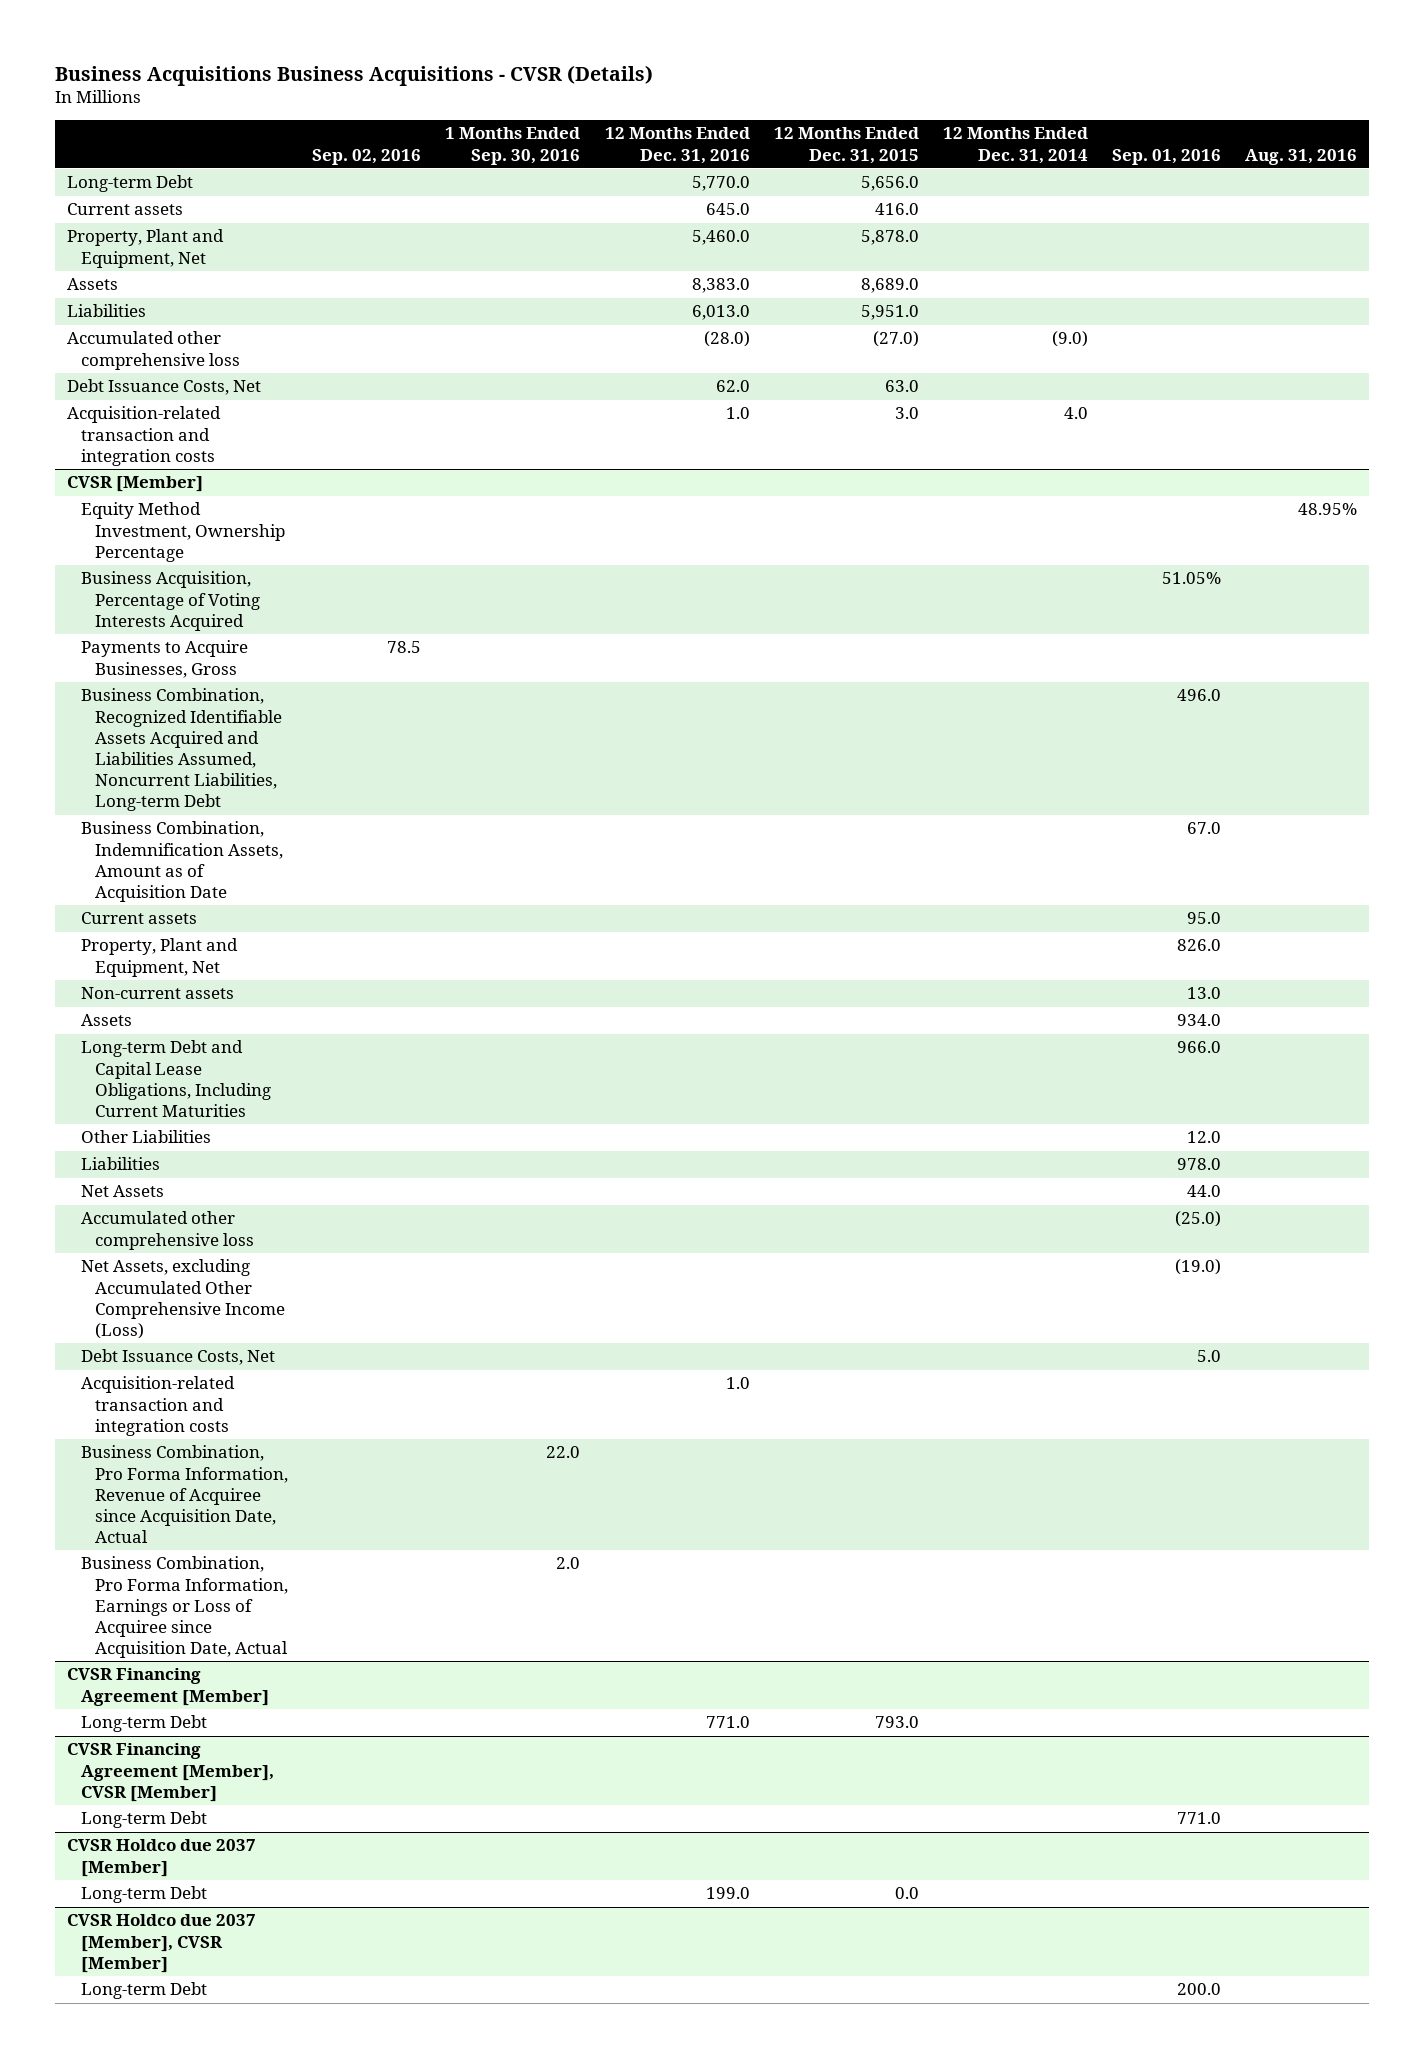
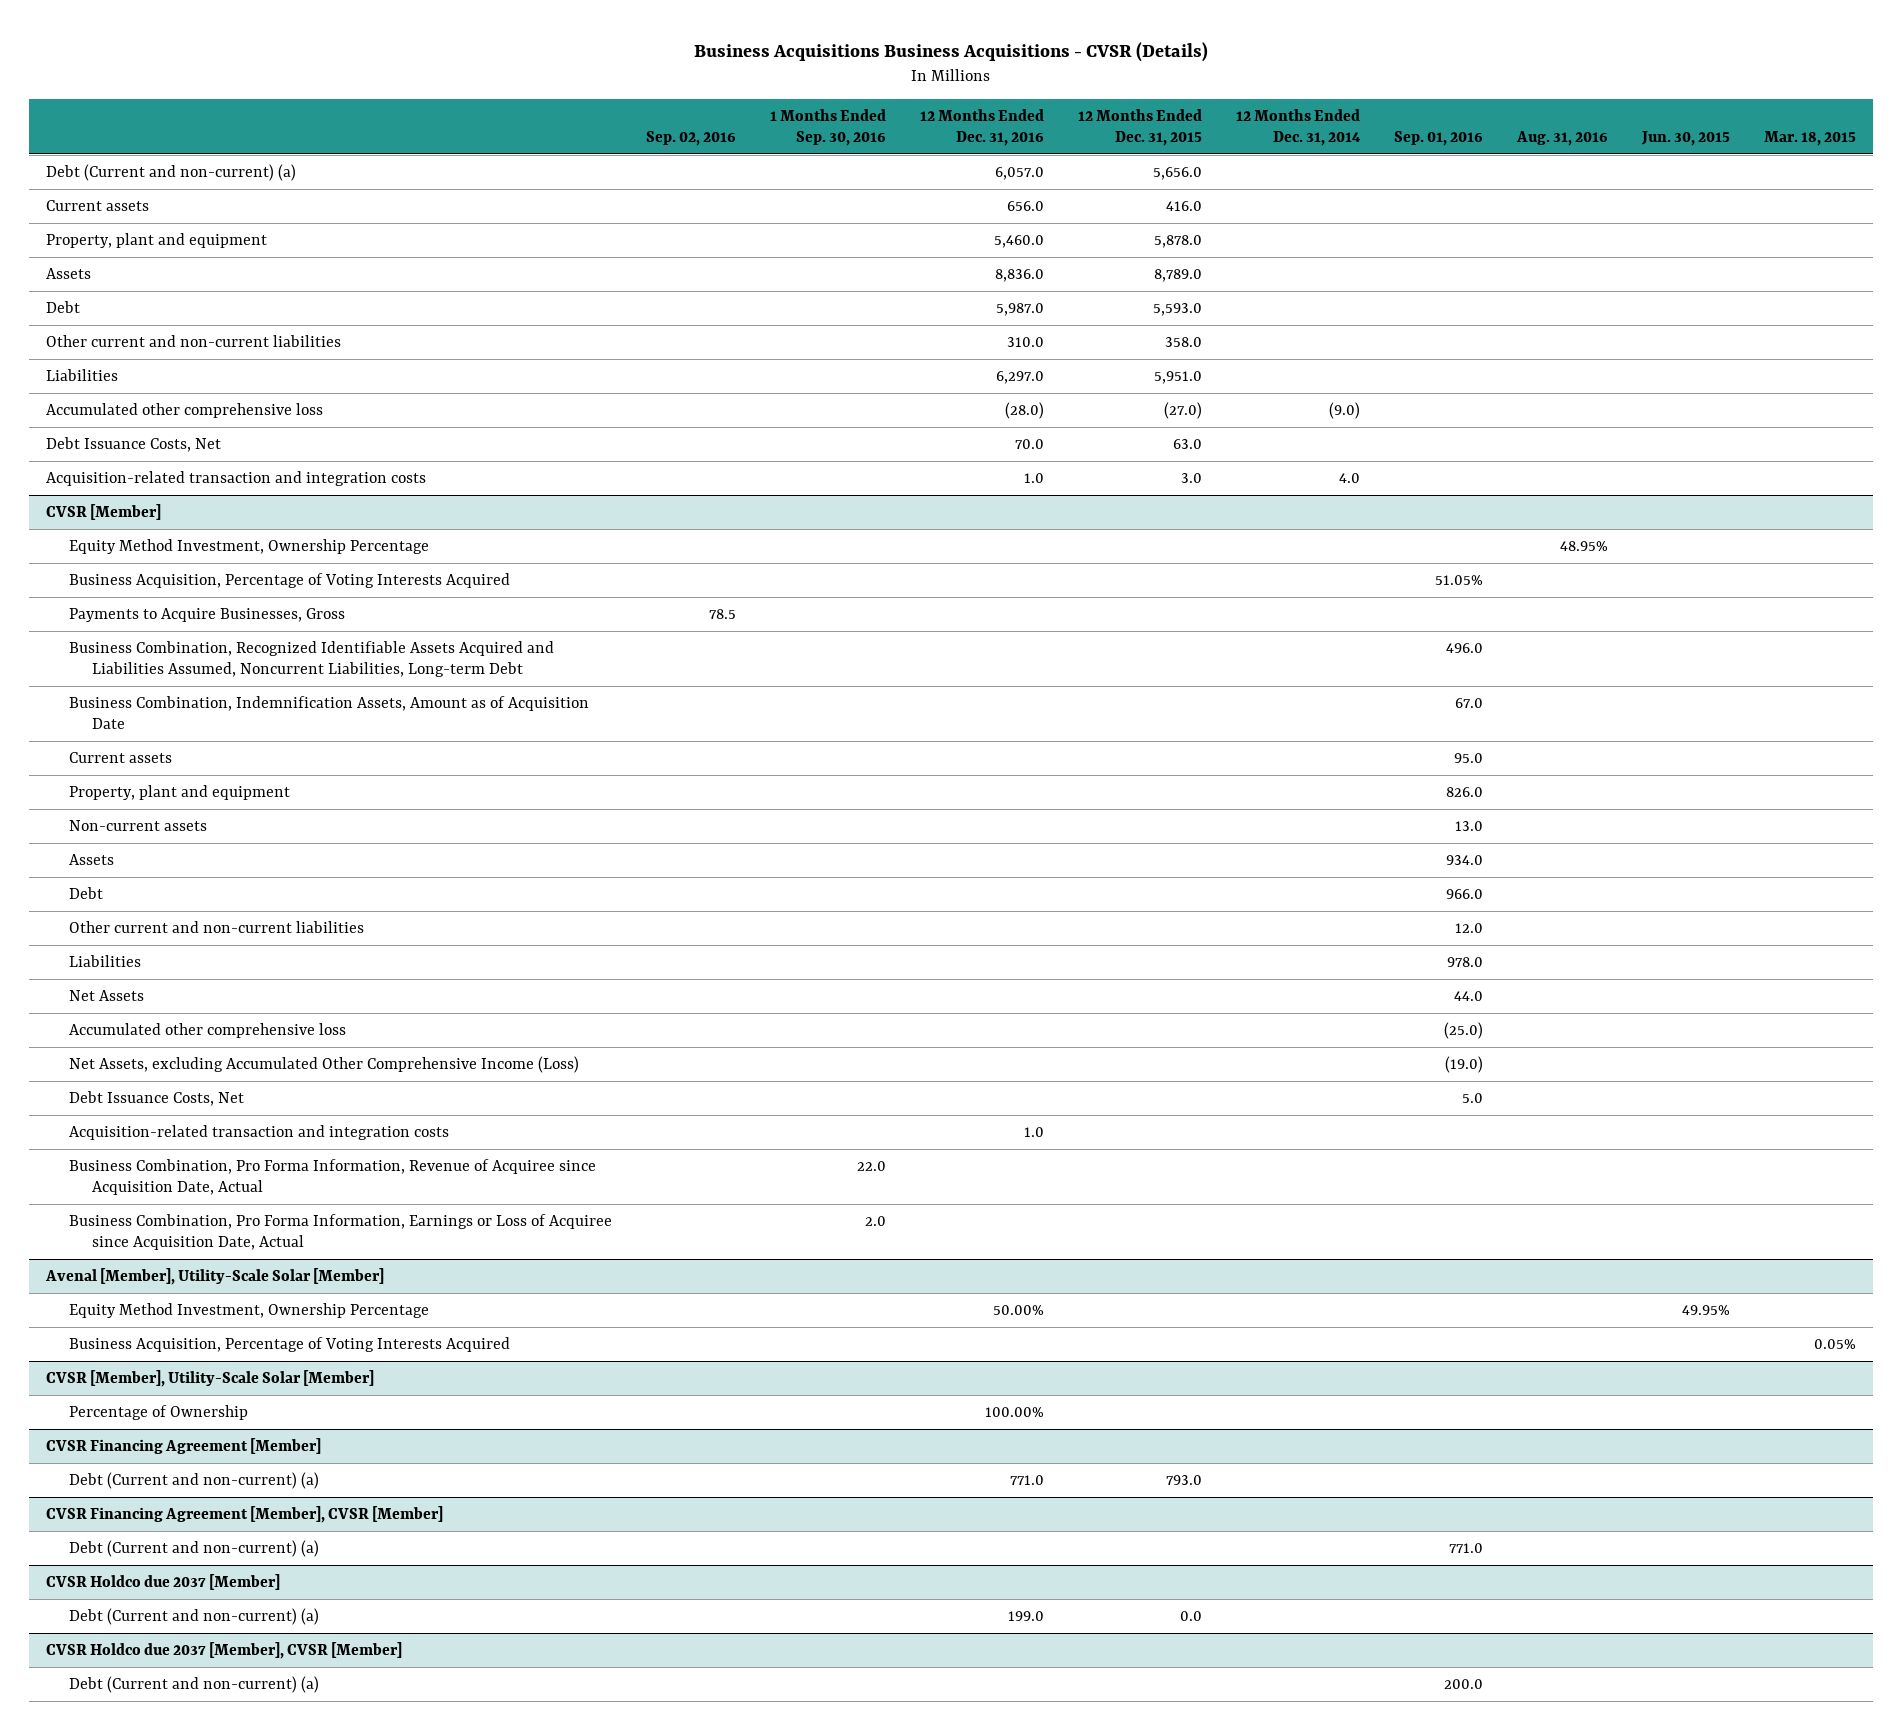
- | Sep. 02, 2016 | 1 Months Ended Sep. 30, 2016 | 12 Months Ended Dec. 31, 2016 | 12 Months Ended Dec. 31, 2015 | 12 Months Ended Dec. 31, 2014 | Sep. 01, 2016 | Aug. 31, 2016
+ | Sep. 02, 2016 | 1 Months Ended Sep. 30, 2016 | 12 Months Ended Dec. 31, 2016 | 12 Months Ended Dec. 31, 2015 | 12 Months Ended Dec. 31, 2014 | Sep. 01, 2016 | Aug. 31, 2016 | Jun. 30, 2015 | Mar. 18, 2015
- Long-term Debt | | | 5,770.0 | 5,656.0 | | |
- Current assets | | | 645.0 | 416.0 | | |
- Property, Plant and Equipment, Net | | | 5,460.0 | 5,878.0 | | |
- Assets | | | 8,383.0 | 8,689.0 | | |
- Liabilities | | | 6,013.0 | 5,951.0 | | |
+ Debt (Current and non-current) (a) | | | 6,057.0 | 5,656.0 | | | | |
+ Current assets | | | 656.0 | 416.0 | | | | |
+ Property, plant and equipment | | | 5,460.0 | 5,878.0 | | | | |
+ Assets | | | 8,836.0 | 8,789.0 | | | | |
+ Debt | | | 5,987.0 | 5,593.0 | | | | |
+ Other current and non-current liabilities | | | 310.0 | 358.0 | | | | |
+ Liabilities | | | 6,297.0 | 5,951.0 | | | | |
- Debt Issuance Costs, Net | | | 62.0 | 63.0 | | |
+ Debt Issuance Costs, Net | | | 70.0 | 63.0 | | | | |
@ CVSR [Member]
- Property, Plant and Equipment, Net | | | | | | 826.0 |
+ Property, plant and equipment | | | | | | 826.0 | | |
- Long-term Debt and Capital Lease Obligations, Including Current Maturities | | | | | | 966.0 |
- Other Liabilities | | | | | | 12.0 |
+ Debt | | | | | | 966.0 | | |
+ Other current and non-current liabilities | | | | | | 12.0 | | |
+ Avenal [Member], Utility-Scale Solar [Member]
+ Equity Method Investment, Ownership Percentage | | | 50.00% | | | | | 49.95% |
+ Business Acquisition, Percentage of Voting Interests Acquired | | | | | | | | | 0.05%
+ CVSR [Member], Utility-Scale Solar [Member]
+ Percentage of Ownership | | | 100.00% | | | | | |
@ CVSR Financing Agreement [Member]
- Long-term Debt | | | 771.0 | 793.0 | | |
+ Debt (Current and non-current) (a) | | | 771.0 | 793.0 | | | | |
@ CVSR Financing Agreement [Member], CVSR [Member]
- Long-term Debt | | | | | | 771.0 |
+ Debt (Current and non-current) (a) | | | | | | 771.0 | | |
@ CVSR Holdco due 2037 [Member]
- Long-term Debt | | | 199.0 | 0.0 | | |
+ Debt (Current and non-current) (a) | | | 199.0 | 0.0 | | | | |
@ CVSR Holdco due 2037 [Member], CVSR [Member]
- Long-term Debt | | | | | | 200.0 |
+ Debt (Current and non-current) (a) | | | | | | 200.0 | | |

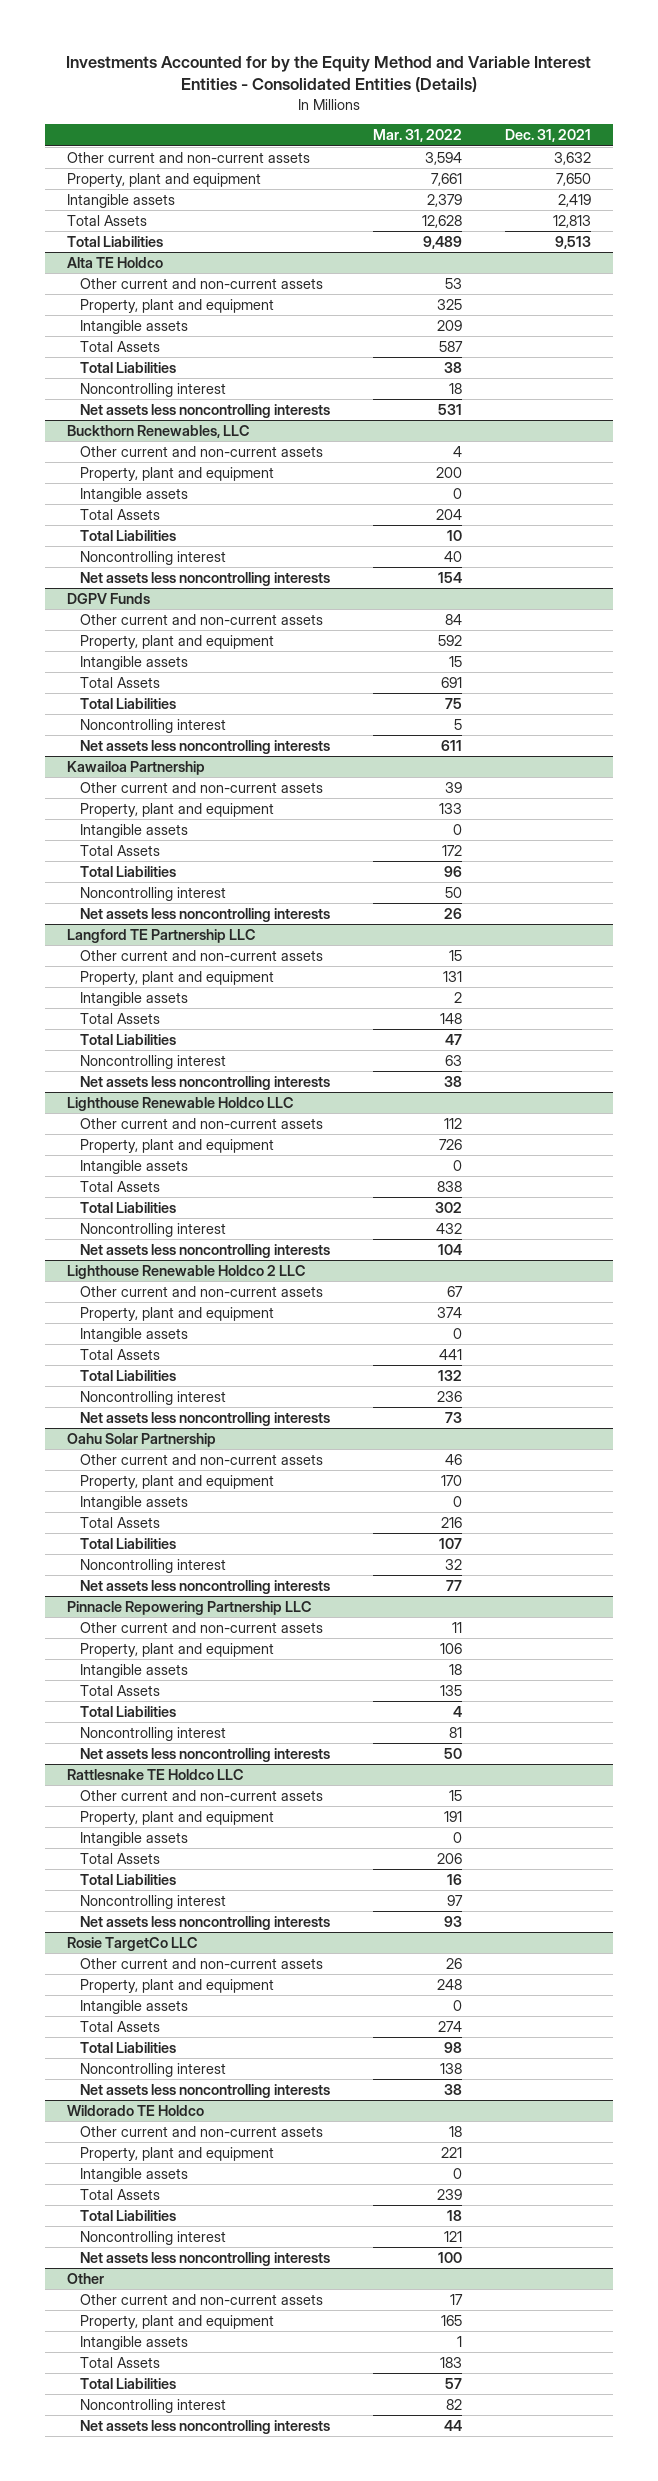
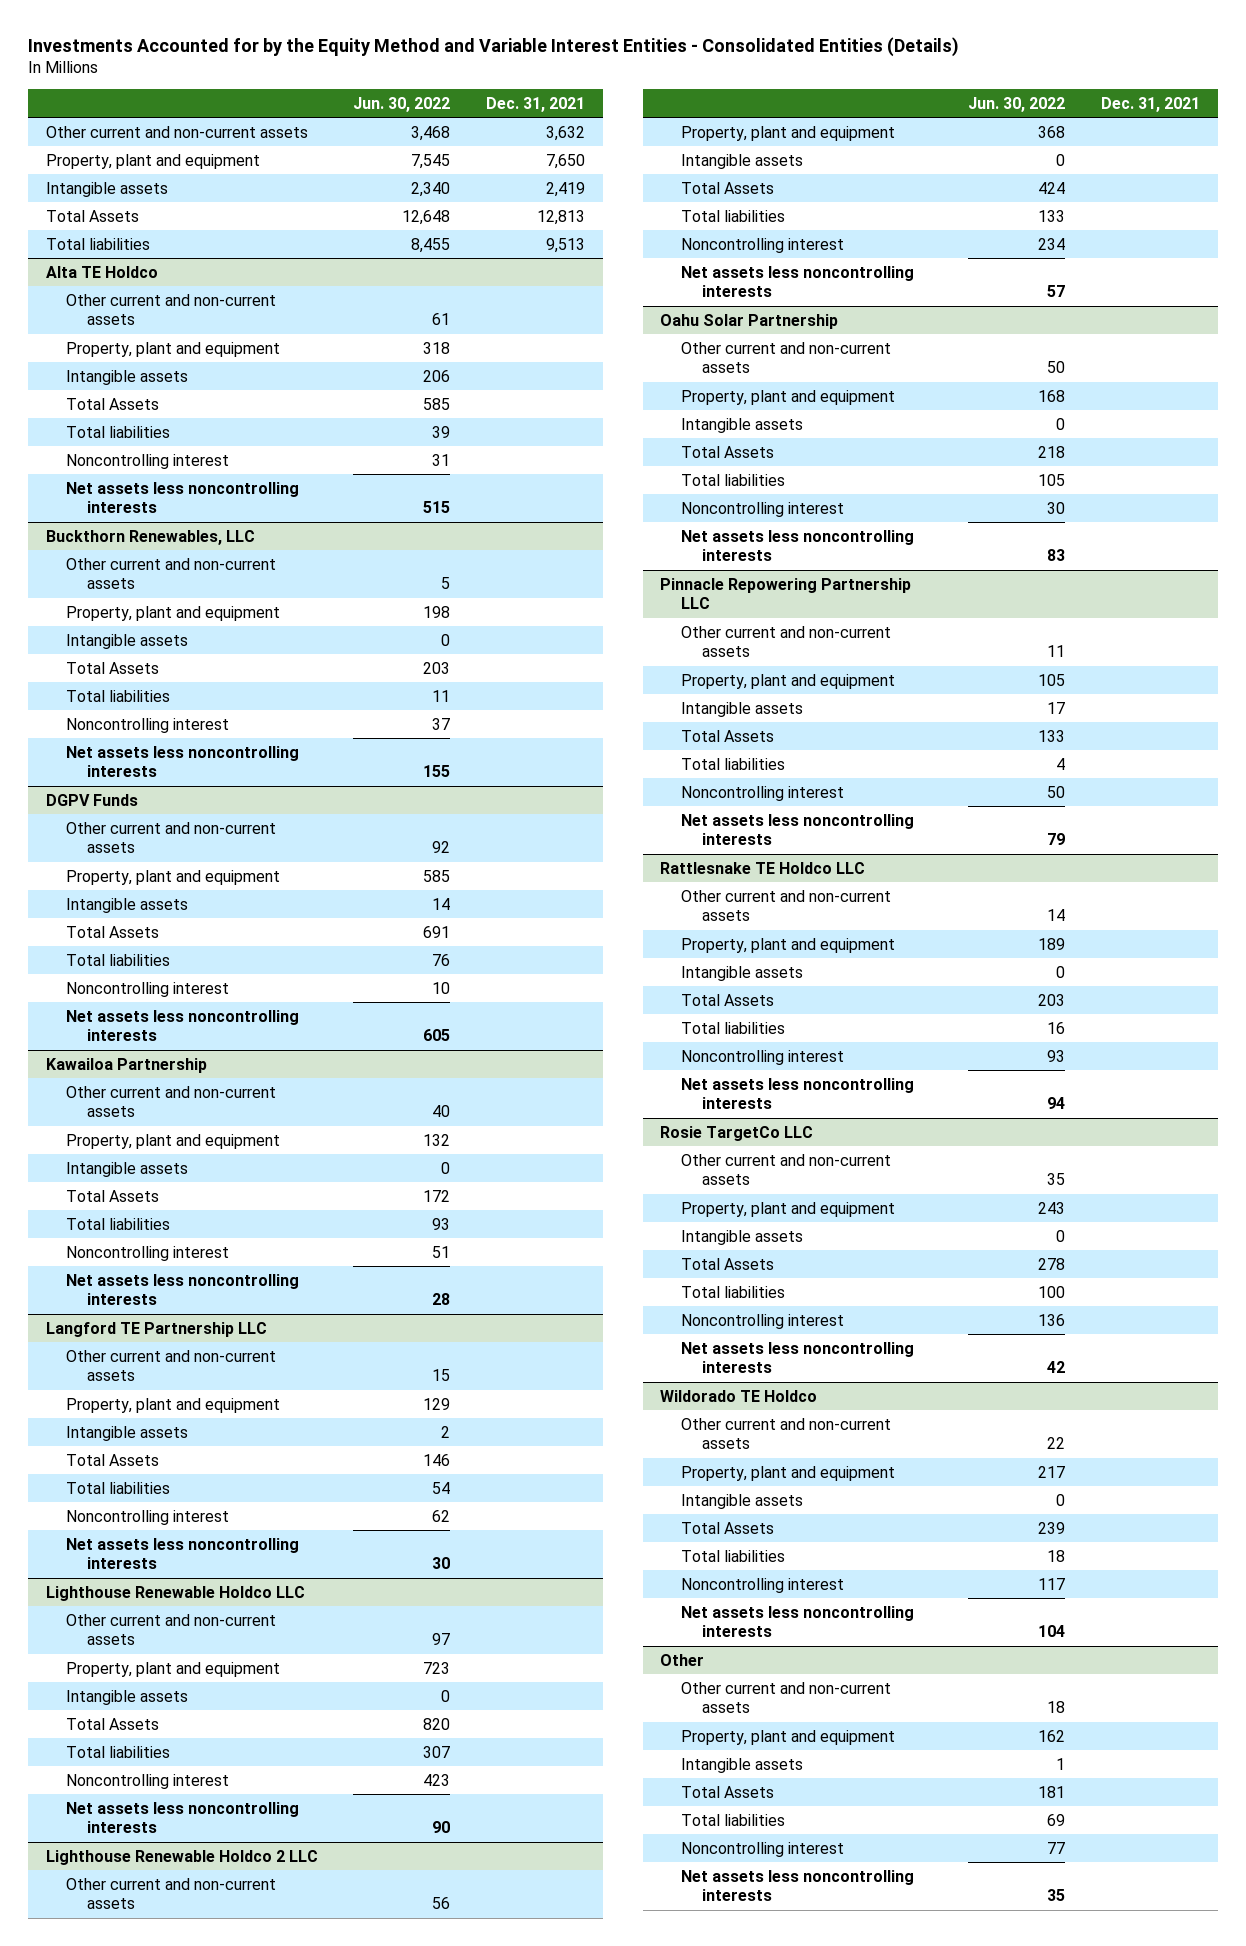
- | Mar. 31, 2022 | Dec. 31, 2021
+ | Jun. 30, 2022 | Dec. 31, 2021
- Total Liabilities | 9,489 | 9,513
+ Total liabilities | 8,455 | 9,513
@ Alta TE Holdco
- Total Liabilities | 38 |
+ Total liabilities | 39 |
@ Buckthorn Renewables, LLC
- Total Liabilities | 10 |
+ Total liabilities | 11 |
@ DGPV Funds
- Total Liabilities | 75 |
+ Total liabilities | 76 |
@ Kawailoa Partnership
- Total Liabilities | 96 |
+ Total liabilities | 93 |
@ Langford TE Partnership LLC
- Total Liabilities | 47 |
+ Total liabilities | 54 |
@ Lighthouse Renewable Holdco LLC
- Total Liabilities | 302 |
+ Total liabilities | 307 |
@ Lighthouse Renewable Holdco 2 LLC
- Total Liabilities | 132 |
+ Total liabilities | 133 |
@ Oahu Solar Partnership
- Total Liabilities | 107 |
+ Total liabilities | 105 |
@ Pinnacle Repowering Partnership LLC
- Total Liabilities | 4 |
+ Total liabilities | 4 |
@ Rattlesnake TE Holdco LLC
- Total Liabilities | 16 |
+ Total liabilities | 16 |
@ Rosie TargetCo LLC
- Total Liabilities | 98 |
+ Total liabilities | 100 |
@ Wildorado TE Holdco
- Total Liabilities | 18 |
+ Total liabilities | 18 |
@ Other
- Total Liabilities | 57 |
+ Total liabilities | 69 |

